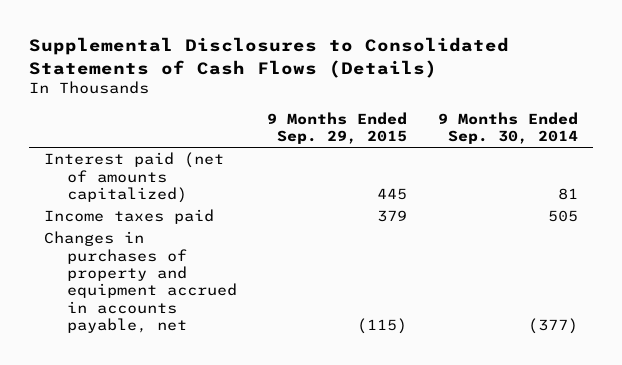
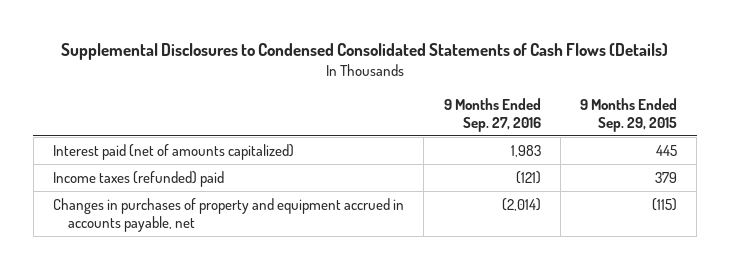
- Supplemental Disclosures to Consolidated Statements of Cash Flows (Details)
+ Supplemental Disclosures to Condensed Consolidated Statements of Cash Flows (Details)
- | 9 Months Ended Sep. 29, 2015 | 9 Months Ended Sep. 30, 2014
+ | 9 Months Ended Sep. 27, 2016 | 9 Months Ended Sep. 29, 2015
- Income taxes paid | 379 | 505
+ Income taxes (refunded) paid | (121) | 379

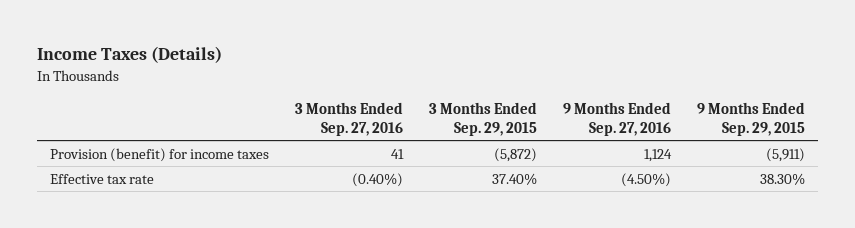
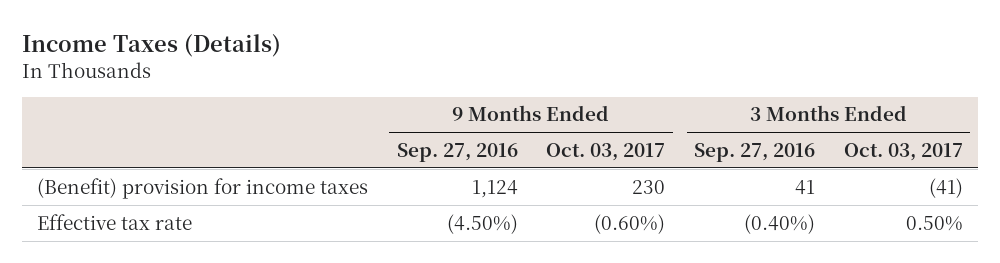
- | 3 Months Ended Sep. 27, 2016 | 3 Months Ended Sep. 29, 2015 | 9 Months Ended Sep. 27, 2016 | 9 Months Ended Sep. 29, 2015
+ | 9 Months Ended Sep. 27, 2016 | 9 Months Ended Oct. 03, 2017 | 3 Months Ended Sep. 27, 2016 | 3 Months Ended Oct. 03, 2017
- Provision (benefit) for income taxes | 41 | (5,872) | 1,124 | (5,911)
+ (Benefit) provision for income taxes | 1,124 | 230 | 41 | (41)

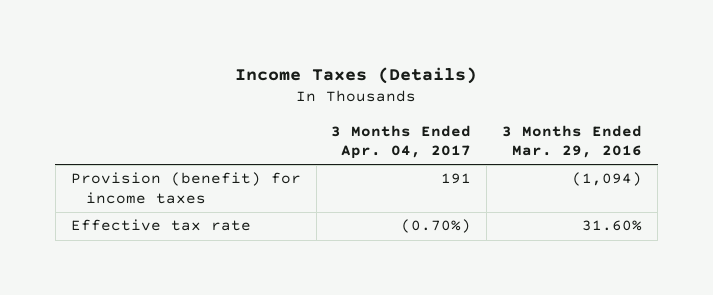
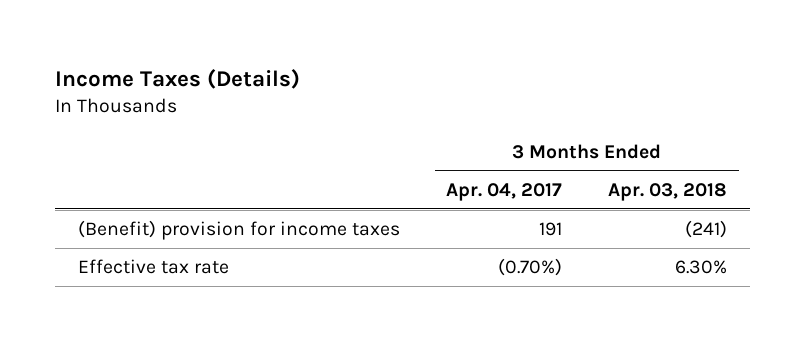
- | 3 Months Ended Apr. 04, 2017 | 3 Months Ended Mar. 29, 2016
+ | 3 Months Ended Apr. 04, 2017 | 3 Months Ended Apr. 03, 2018
- Provision (benefit) for income taxes | 191 | (1,094)
+ (Benefit) provision for income taxes | 191 | (241)

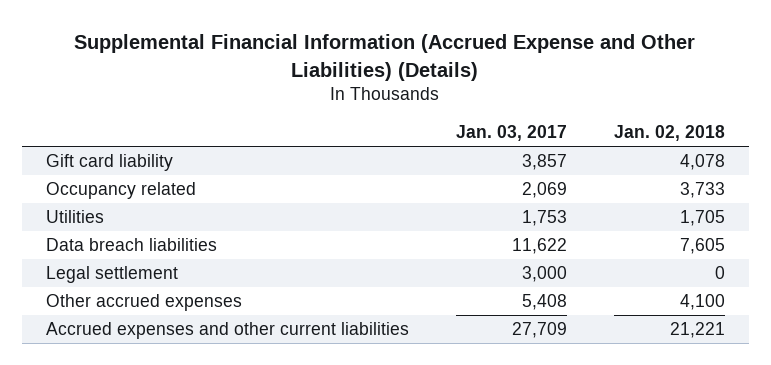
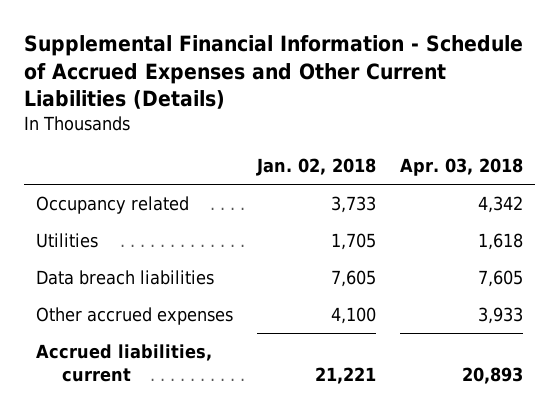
- Supplemental Financial Information (Accrued Expense and Other Liabilities) (Details)
+ Supplemental Financial Information - Schedule of Accrued Expenses and Other Current Liabilities (Details)
- | Jan. 03, 2017 | Jan. 02, 2018
+ | Jan. 02, 2018 | Apr. 03, 2018
- Gift card liability | 3,857 | 4,078
- Legal settlement | 3,000 | 0
- Accrued expenses and other current liabilities | 27,709 | 21,221
+ Accrued liabilities, current | 21,221 | 20,893

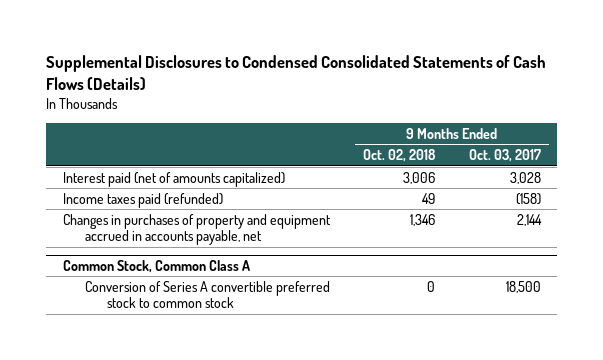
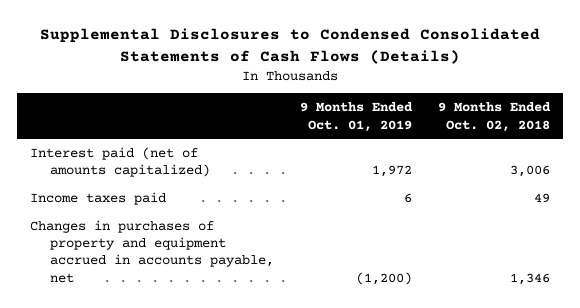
- | 9 Months Ended Oct. 02, 2018 | 9 Months Ended Oct. 03, 2017
+ | 9 Months Ended Oct. 01, 2019 | 9 Months Ended Oct. 02, 2018
- Income taxes paid (refunded) | 49 | (158)
+ Income taxes paid | 6 | 49
- Common Stock, Common Class A
- Conversion of Series A convertible preferred stock to common stock | 0 | 18,500

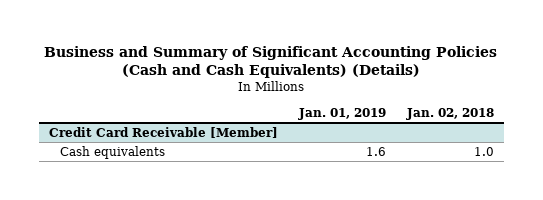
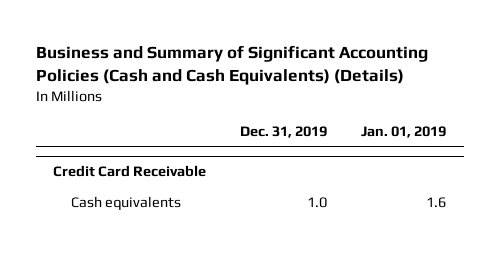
- | Jan. 01, 2019 | Jan. 02, 2018
+ | Dec. 31, 2019 | Jan. 01, 2019
- Credit Card Receivable [Member]
+ Credit Card Receivable

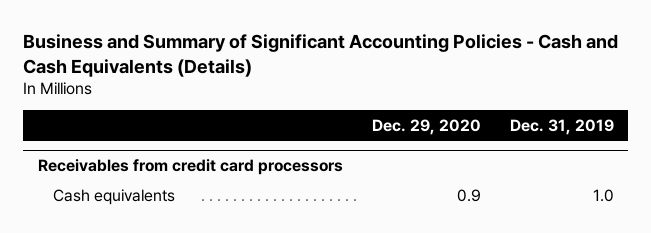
- Business and Summary of Significant Accounting Policies (Cash and Cash Equivalents) (Details)
+ Business and Summary of Significant Accounting Policies - Cash and Cash Equivalents (Details)
- | Dec. 31, 2019 | Jan. 01, 2019
+ | Dec. 29, 2020 | Dec. 31, 2019
- Credit Card Receivable
+ Receivables from credit card processors

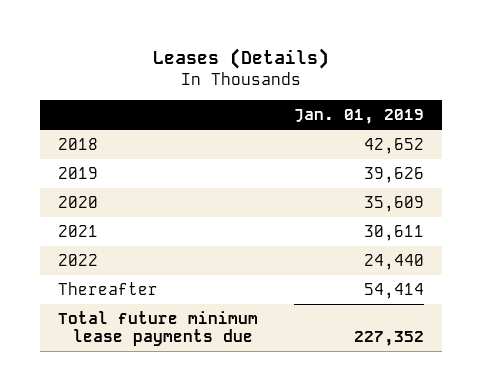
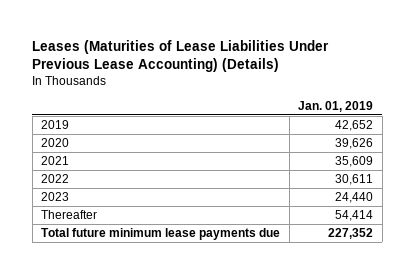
- Leases (Details)
+ Leases (Maturities of Lease Liabilities Under Previous Lease Accounting) (Details)
- 2018 | 42,652
- 2019 | 39,626
- 2020 | 35,609
- 2021 | 30,611
- 2022 | 24,440
+ 2019 | 42,652
+ 2020 | 39,626
+ 2021 | 35,609
+ 2022 | 30,611
+ 2023 | 24,440

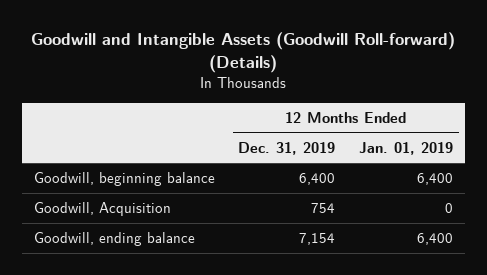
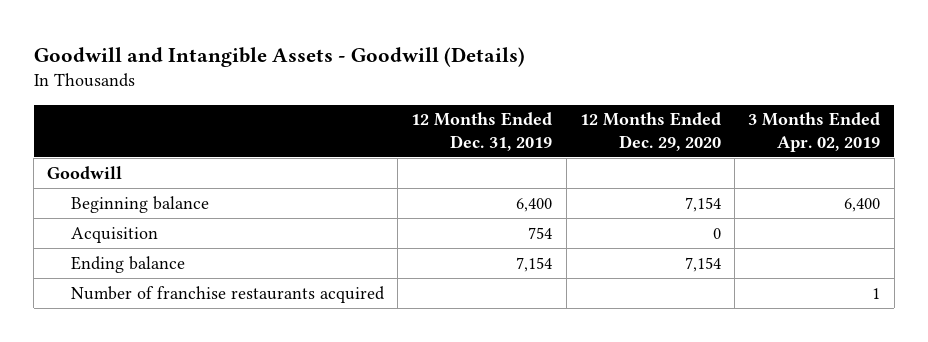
- Goodwill and Intangible Assets (Goodwill Roll-forward) (Details)
+ Goodwill and Intangible Assets - Goodwill (Details)
- | 12 Months Ended Dec. 31, 2019 | 12 Months Ended Jan. 01, 2019
+ | 12 Months Ended Dec. 31, 2019 | 12 Months Ended Dec. 29, 2020 | 3 Months Ended Apr. 02, 2019
- Goodwill, beginning balance | 6,400 | 6,400
- Goodwill, Acquisition | 754 | 0
- Goodwill, ending balance | 7,154 | 6,400
+ Goodwill
+ Beginning balance | 6,400 | 7,154 | 6,400
+ Acquisition | 754 | 0 |
+ Ending balance | 7,154 | 7,154 |
+ Number of franchise restaurants acquired | | | 1

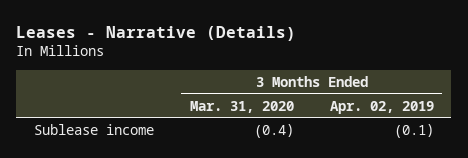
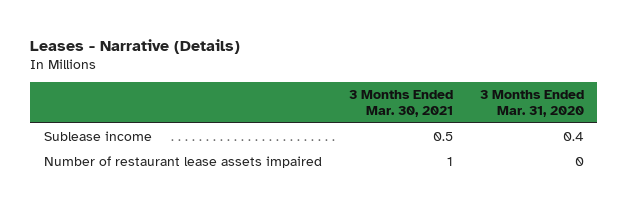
- | 3 Months Ended Mar. 31, 2020 | 3 Months Ended Apr. 02, 2019
+ | 3 Months Ended Mar. 30, 2021 | 3 Months Ended Mar. 31, 2020
- Sublease income | (0.4) | (0.1)
+ Sublease income | 0.5 | 0.4
+ Number of restaurant lease assets impaired | 1 | 0

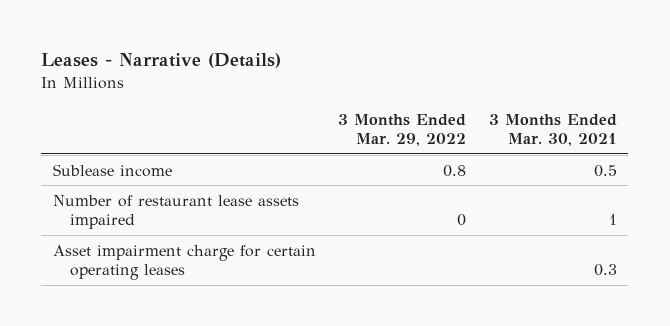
- | 3 Months Ended Mar. 30, 2021 | 3 Months Ended Mar. 31, 2020
+ | 3 Months Ended Mar. 29, 2022 | 3 Months Ended Mar. 30, 2021
+ Asset impairment charge for certain operating leases | | 0.3

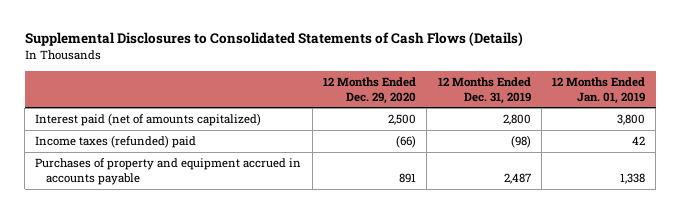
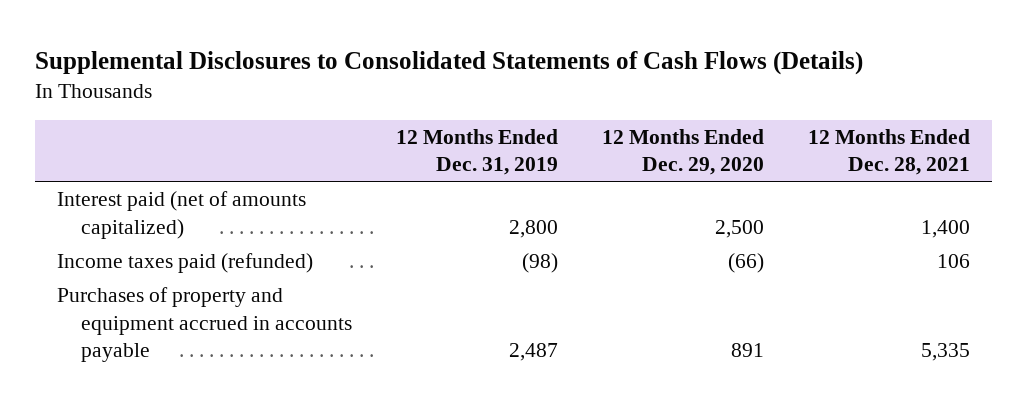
- | 12 Months Ended Dec. 29, 2020 | 12 Months Ended Dec. 31, 2019 | 12 Months Ended Jan. 01, 2019
+ | 12 Months Ended Dec. 31, 2019 | 12 Months Ended Dec. 29, 2020 | 12 Months Ended Dec. 28, 2021
- Income taxes (refunded) paid | (66) | (98) | 42
+ Income taxes paid (refunded) | (98) | (66) | 106

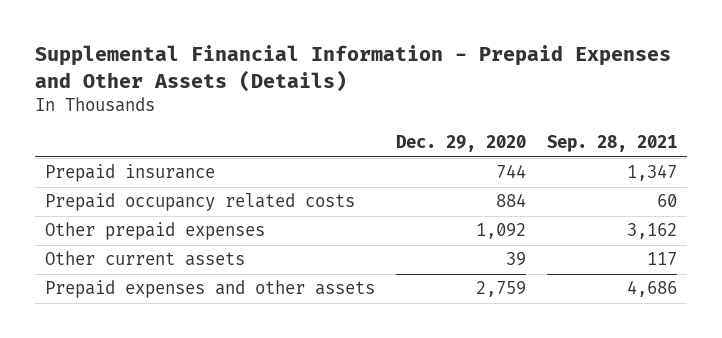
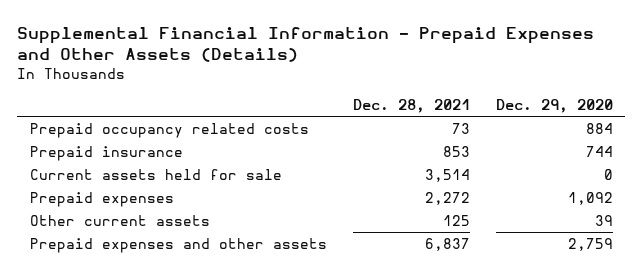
- | Dec. 29, 2020 | Sep. 28, 2021
+ | Dec. 28, 2021 | Dec. 29, 2020
- Other prepaid expenses | 1,092 | 3,162
moved down: Prepaid insurance | 853 | 744
+ Current assets held for sale | 3,514 | 0
+ Prepaid expenses | 2,272 | 1,092

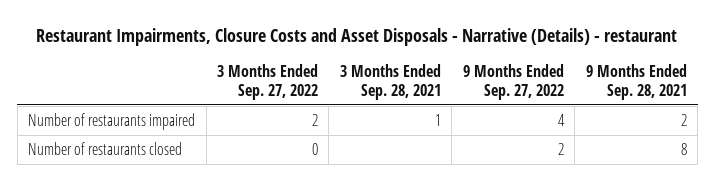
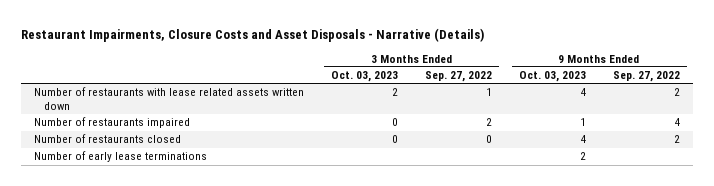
- Restaurant Impairments, Closure Costs and Asset Disposals - Narrative (Details) - restaurant
+ Restaurant Impairments, Closure Costs and Asset Disposals - Narrative (Details)
- | 3 Months Ended Sep. 27, 2022 | 3 Months Ended Sep. 28, 2021 | 9 Months Ended Sep. 27, 2022 | 9 Months Ended Sep. 28, 2021
+ | 3 Months Ended Oct. 03, 2023 | 3 Months Ended Sep. 27, 2022 | 9 Months Ended Oct. 03, 2023 | 9 Months Ended Sep. 27, 2022
+ Number of restaurants with lease related assets written down | 2 | 1 | 4 | 2
+ Number of early lease terminations | | | 2 |

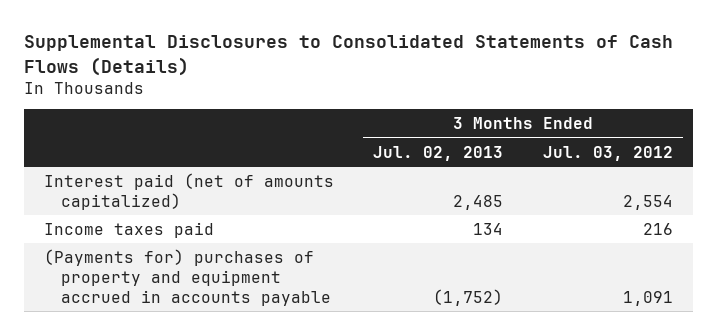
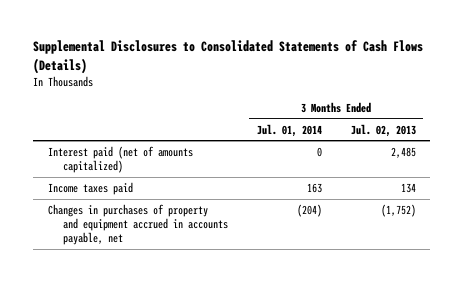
- | 3 Months Ended Jul. 02, 2013 | 3 Months Ended Jul. 03, 2012
+ | 3 Months Ended Jul. 01, 2014 | 3 Months Ended Jul. 02, 2013
- (Payments for) purchases of property and equipment accrued in accounts payable | (1,752) | 1,091
+ Changes in purchases of property and equipment accrued in accounts payable, net | (204) | (1,752)

